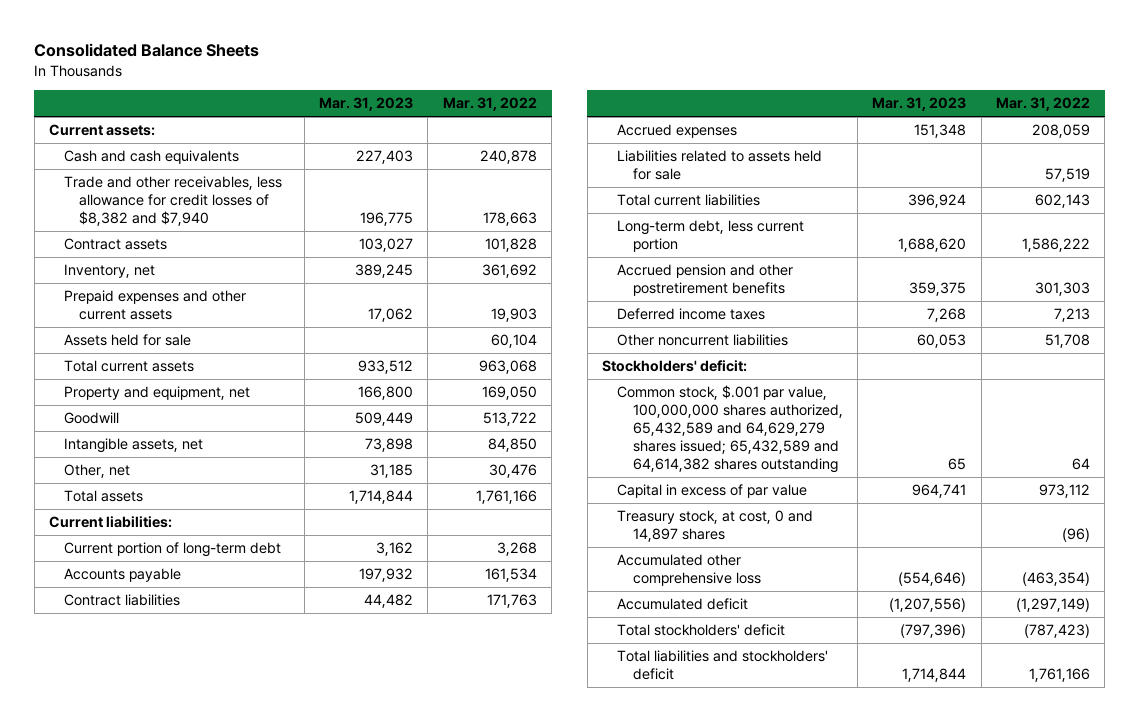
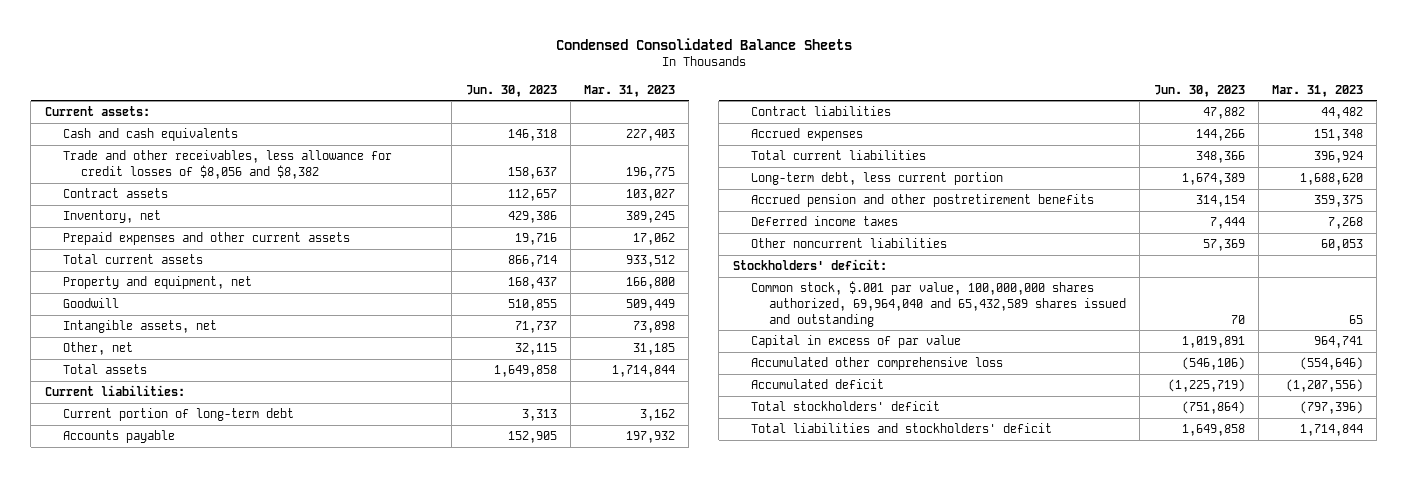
- Consolidated Balance Sheets
+ Condensed Consolidated Balance Sheets
- | Mar. 31, 2023 | Mar. 31, 2022
+ | Jun. 30, 2023 | Mar. 31, 2023
- Trade and other receivables, less allowance for credit losses of $8,382 and $7,940 | 196,775 | 178,663
+ Trade and other receivables, less allowance for credit losses of $8,056 and $8,382 | 158,637 | 196,775
- Assets held for sale | | 60,104
- Liabilities related to assets held for sale | | 57,519
- Common stock, $.001 par value, 100,000,000 shares authorized, 65,432,589 and 64,629,279 shares issued; 65,432,589 and 64,614,382 shares outstanding | 65 | 64
+ Common stock, $.001 par value, 100,000,000 shares authorized, 69,964,040 and 65,432,589 shares issued and outstanding | 70 | 65
- Treasury stock, at cost, 0 and 14,897 shares | | (96)

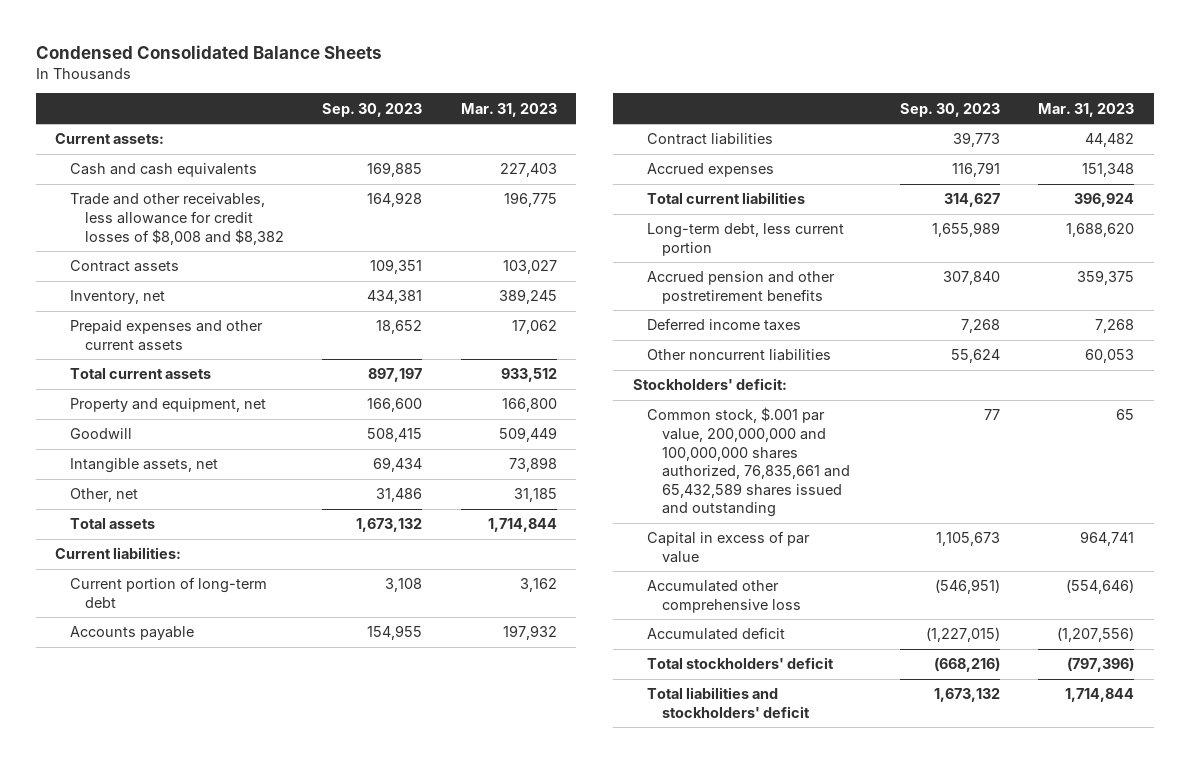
- | Jun. 30, 2023 | Mar. 31, 2023
+ | Sep. 30, 2023 | Mar. 31, 2023
- Trade and other receivables, less allowance for credit losses of $8,056 and $8,382 | 158,637 | 196,775
+ Trade and other receivables, less allowance for credit losses of $8,008 and $8,382 | 164,928 | 196,775
- Common stock, $.001 par value, 100,000,000 shares authorized, 69,964,040 and 65,432,589 shares issued and outstanding | 70 | 65
+ Common stock, $.001 par value, 200,000,000 and 100,000,000 shares authorized, 76,835,661 and 65,432,589 shares issued and outstanding | 77 | 65

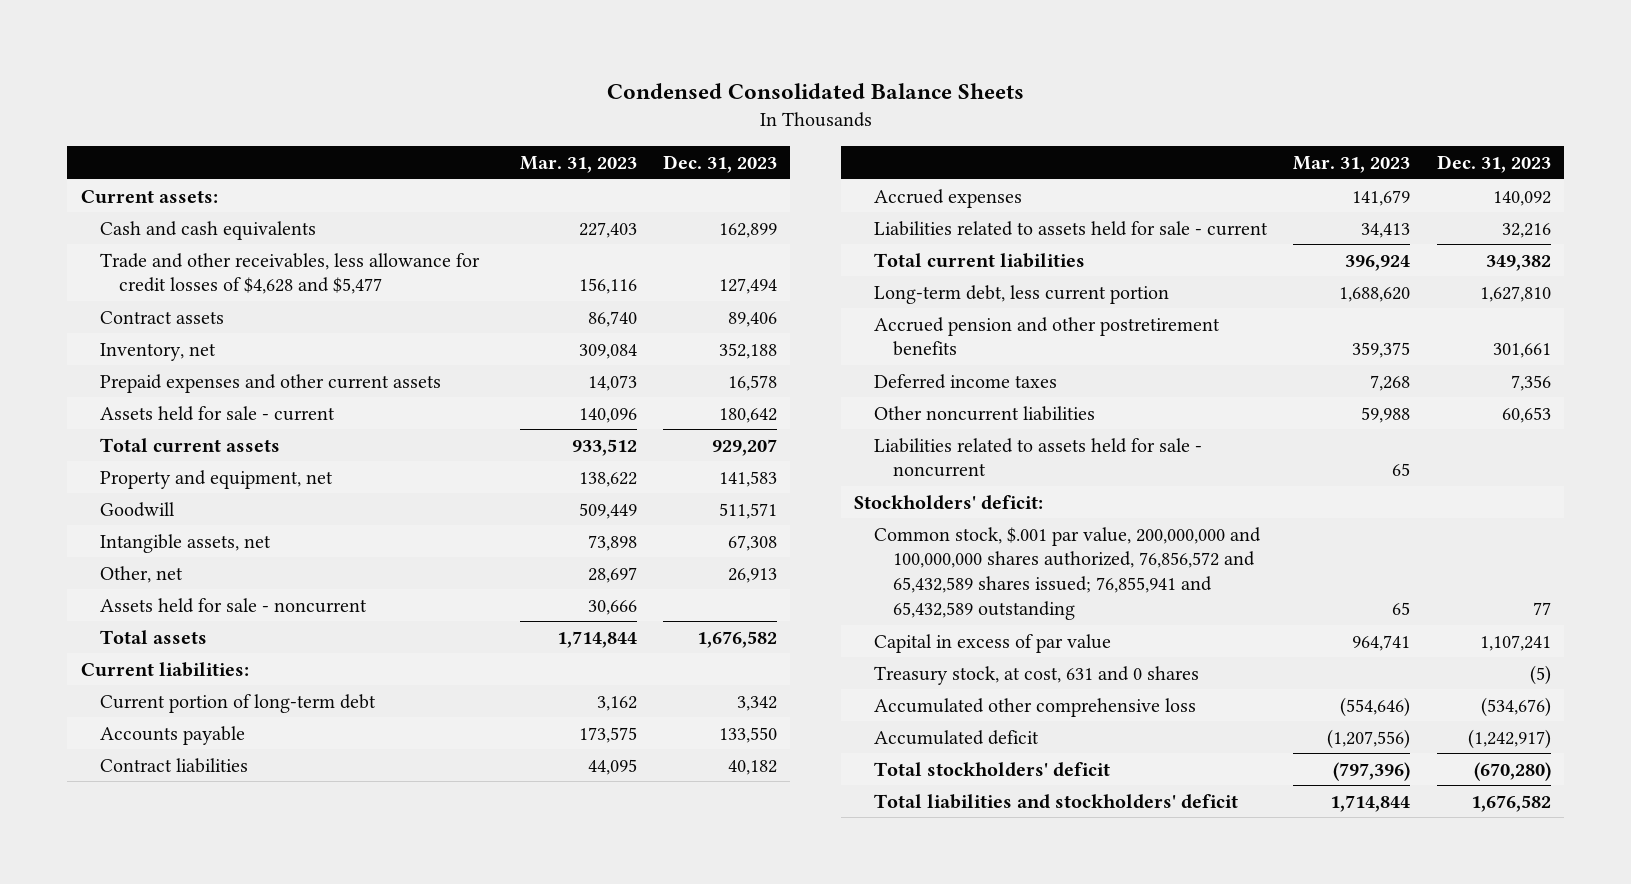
- | Sep. 30, 2023 | Mar. 31, 2023
+ | Mar. 31, 2023 | Dec. 31, 2023
- Trade and other receivables, less allowance for credit losses of $8,008 and $8,382 | 164,928 | 196,775
- Contract assets | 109,351 | 103,027
- Inventory, net | 434,381 | 389,245
- Prepaid expenses and other current assets | 18,652 | 17,062
+ Trade and other receivables, less allowance for credit losses of $4,628 and $5,477 | 156,116 | 127,494
+ Contract assets | 86,740 | 89,406
+ Inventory, net | 309,084 | 352,188
+ Prepaid expenses and other current assets | 14,073 | 16,578
+ Assets held for sale - current | 140,096 | 180,642
- Property and equipment, net | 166,600 | 166,800
+ Property and equipment, net | 138,622 | 141,583
- Other, net | 31,486 | 31,185
+ Other, net | 28,697 | 26,913
+ Assets held for sale - noncurrent | 30,666 |
- Accounts payable | 154,955 | 197,932
- Contract liabilities | 39,773 | 44,482
- Accrued expenses | 116,791 | 151,348
+ Accounts payable | 173,575 | 133,550
+ Contract liabilities | 44,095 | 40,182
+ Accrued expenses | 141,679 | 140,092
+ Liabilities related to assets held for sale - current | 34,413 | 32,216
- Other noncurrent liabilities | 55,624 | 60,053
+ Other noncurrent liabilities | 59,988 | 60,653
+ Liabilities related to assets held for sale - noncurrent | 65 |
- Common stock, $.001 par value, 200,000,000 and 100,000,000 shares authorized, 76,835,661 and 65,432,589 shares issued and outstanding | 77 | 65
+ Common stock, $.001 par value, 200,000,000 and 100,000,000 shares authorized, 76,856,572 and 65,432,589 shares issued; 76,855,941 and 65,432,589 outstanding | 65 | 77
+ Treasury stock, at cost, 631 and 0 shares | | (5)

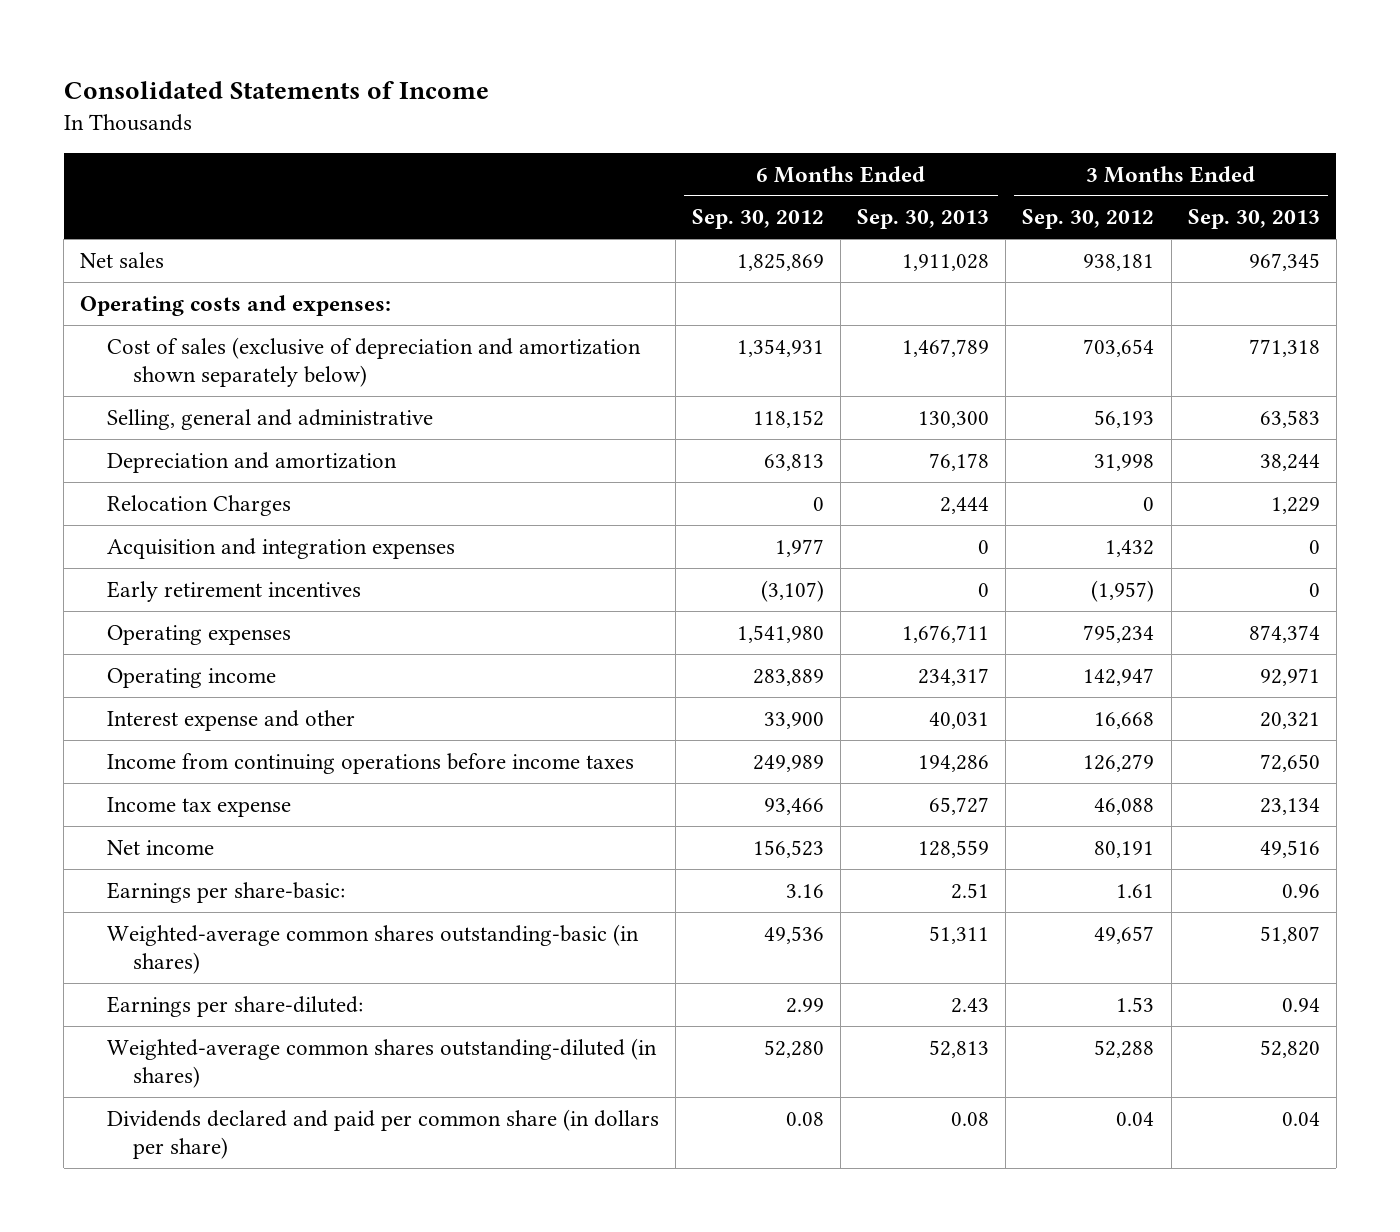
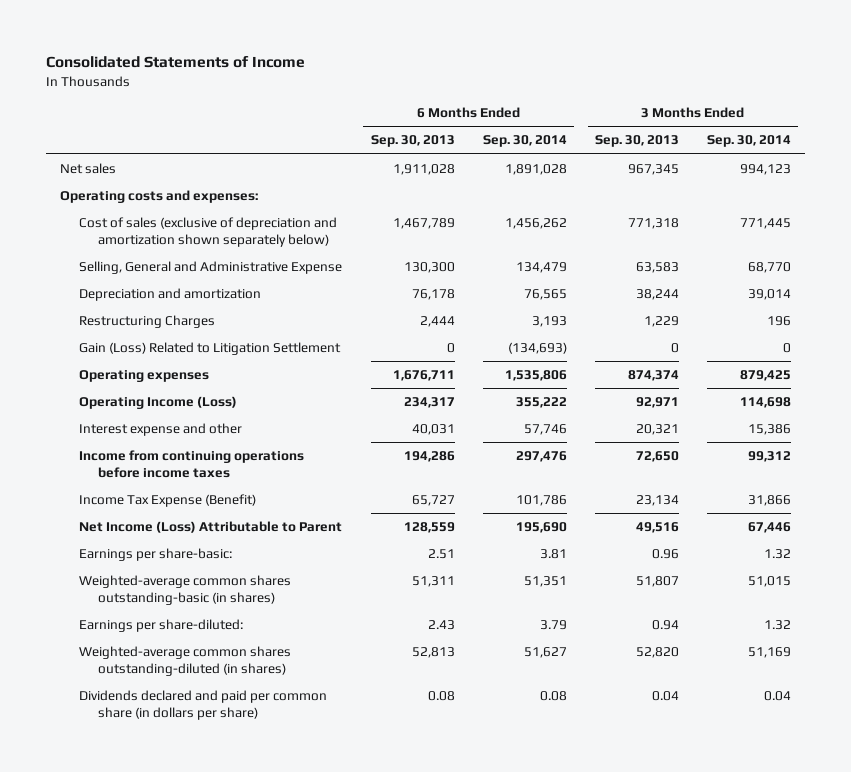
- | 6 Months Ended Sep. 30, 2012 | 6 Months Ended Sep. 30, 2013 | 3 Months Ended Sep. 30, 2012 | 3 Months Ended Sep. 30, 2013
+ | 6 Months Ended Sep. 30, 2013 | 6 Months Ended Sep. 30, 2014 | 3 Months Ended Sep. 30, 2013 | 3 Months Ended Sep. 30, 2014
- Selling, general and administrative | 118,152 | 130,300 | 56,193 | 63,583
+ Selling, General and Administrative Expense | 130,300 | 134,479 | 63,583 | 68,770
- Relocation Charges | 0 | 2,444 | 0 | 1,229
- Acquisition and integration expenses | 1,977 | 0 | 1,432 | 0
- Early retirement incentives | (3,107) | 0 | (1,957) | 0
+ Restructuring Charges | 2,444 | 3,193 | 1,229 | 196
+ Gain (Loss) Related to Litigation Settlement | 0 | (134,693) | 0 | 0
- Operating income | 283,889 | 234,317 | 142,947 | 92,971
+ Operating Income (Loss) | 234,317 | 355,222 | 92,971 | 114,698
- Income tax expense | 93,466 | 65,727 | 46,088 | 23,134
- Net income | 156,523 | 128,559 | 80,191 | 49,516
+ Income Tax Expense (Benefit) | 65,727 | 101,786 | 23,134 | 31,866
+ Net Income (Loss) Attributable to Parent | 128,559 | 195,690 | 49,516 | 67,446

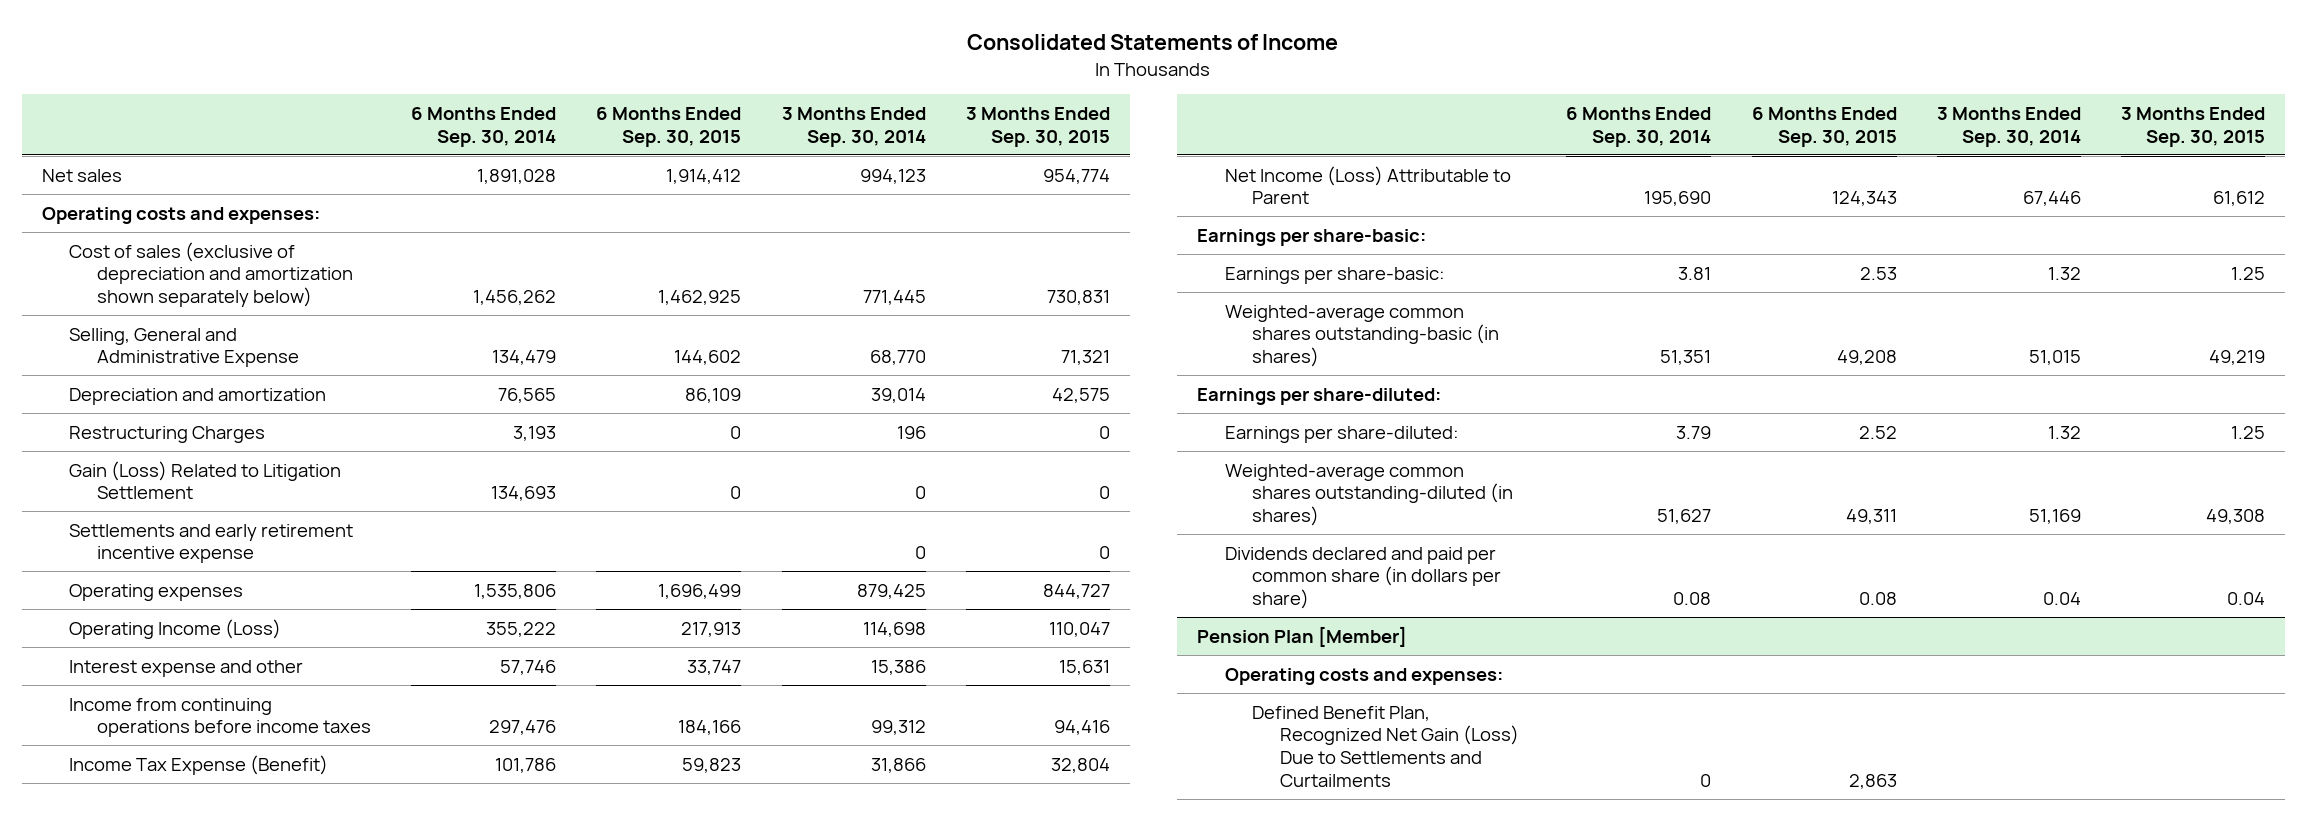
- | 6 Months Ended Sep. 30, 2013 | 6 Months Ended Sep. 30, 2014 | 3 Months Ended Sep. 30, 2013 | 3 Months Ended Sep. 30, 2014
+ | 6 Months Ended Sep. 30, 2014 | 6 Months Ended Sep. 30, 2015 | 3 Months Ended Sep. 30, 2014 | 3 Months Ended Sep. 30, 2015
- Gain (Loss) Related to Litigation Settlement | 0 | (134,693) | 0 | 0
+ Gain (Loss) Related to Litigation Settlement | 134,693 | 0 | 0 | 0
+ Settlements and early retirement incentive expense | | | 0 | 0
+ Earnings per share-basic:
+ Earnings per share-diluted:
+ Pension Plan [Member]
+ Operating costs and expenses:
+ Defined Benefit Plan, Recognized Net Gain (Loss) Due to Settlements and Curtailments | 0 | 2,863 | |

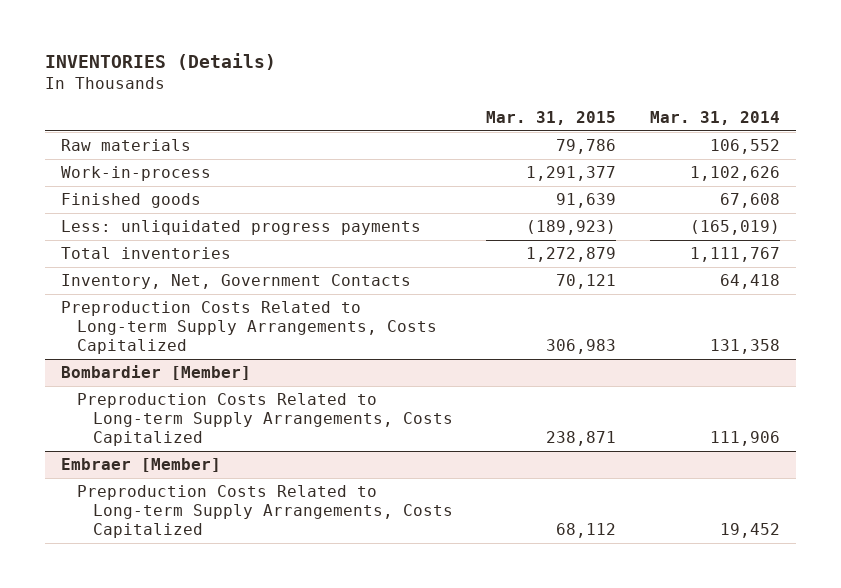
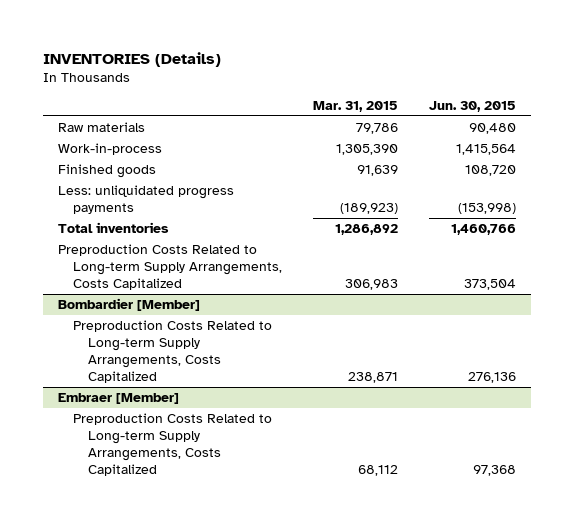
- | Mar. 31, 2015 | Mar. 31, 2014
+ | Mar. 31, 2015 | Jun. 30, 2015
- Work-in-process | 1,291,377 | 1,102,626
+ Work-in-process | 1,305,390 | 1,415,564
- Total inventories | 1,272,879 | 1,111,767
- Inventory, Net, Government Contacts | 70,121 | 64,418
+ Total inventories | 1,286,892 | 1,460,766

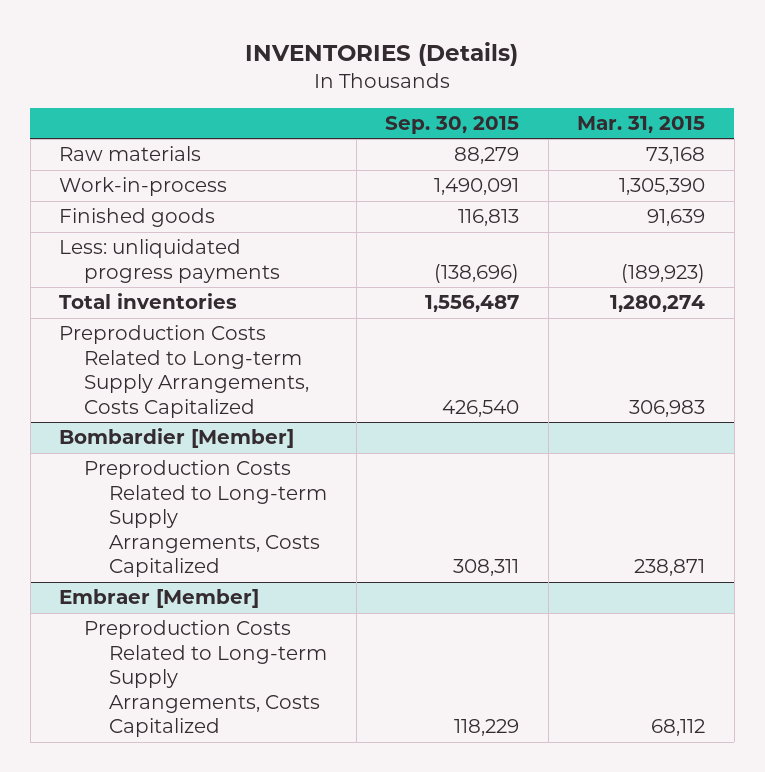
- | Mar. 31, 2015 | Jun. 30, 2015
+ | Sep. 30, 2015 | Mar. 31, 2015
- Raw materials | 79,786 | 90,480
+ Raw materials | 88,279 | 73,168
- Total inventories | 1,286,892 | 1,460,766
+ Total inventories | 1,556,487 | 1,280,274

